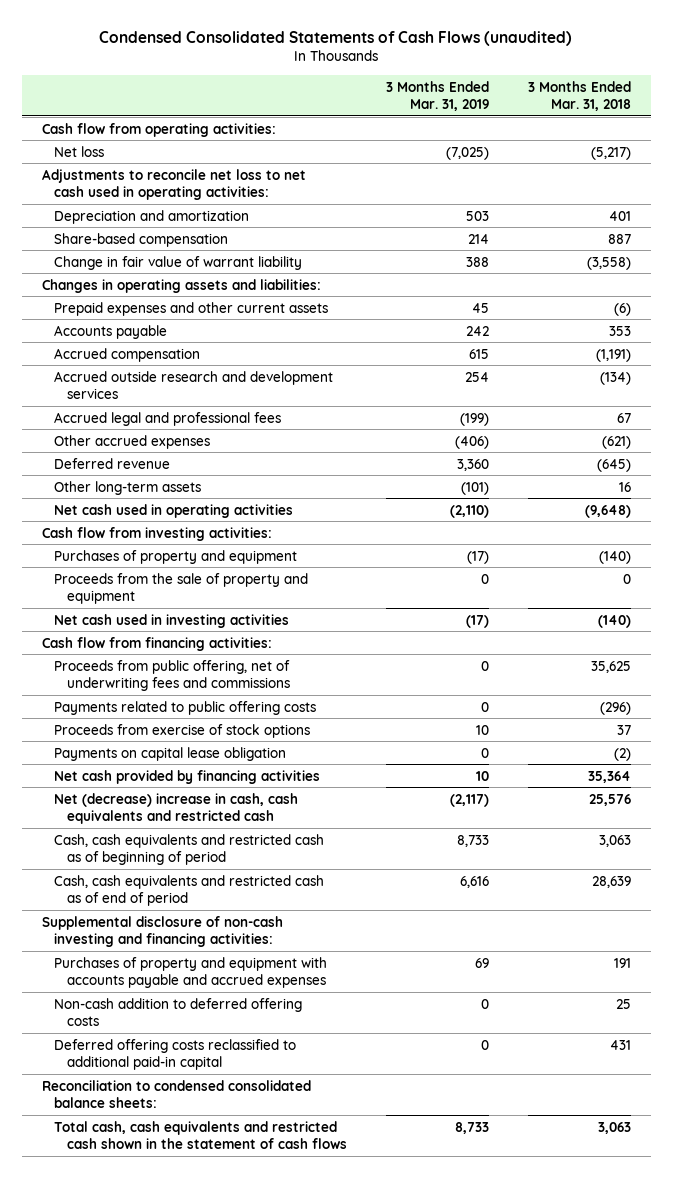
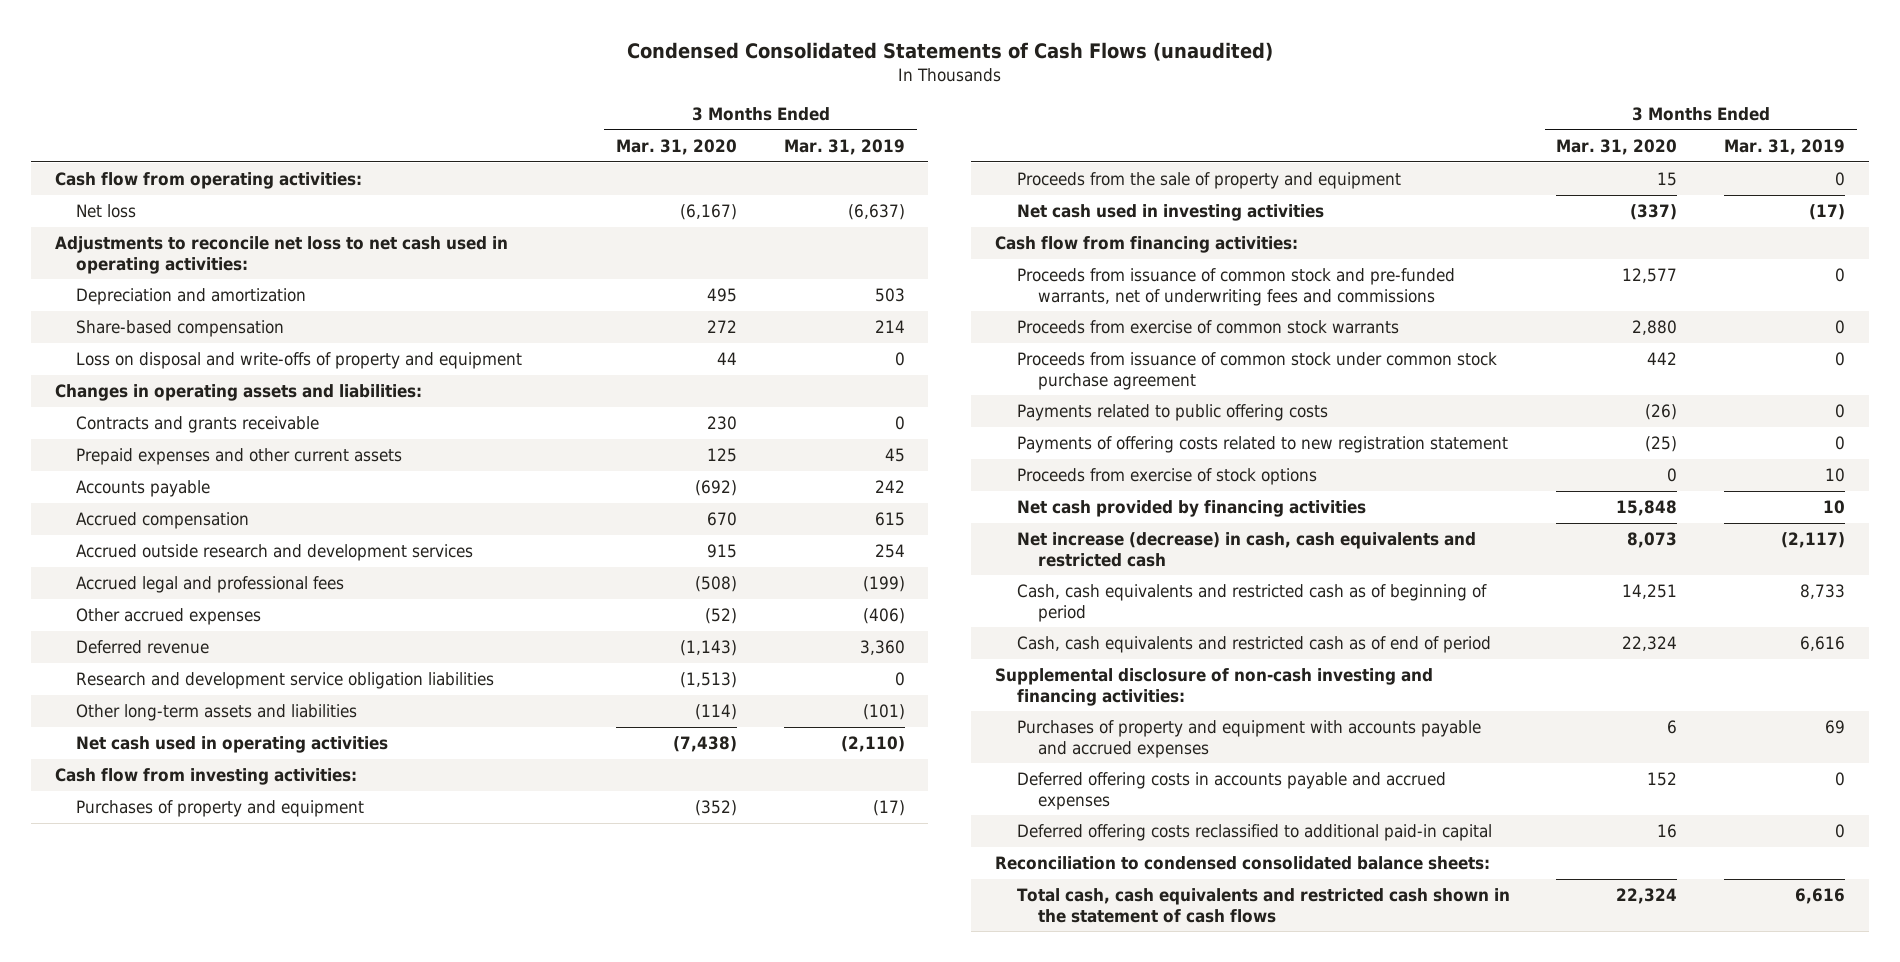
- | 3 Months Ended Mar. 31, 2019 | 3 Months Ended Mar. 31, 2018
+ | 3 Months Ended Mar. 31, 2020 | 3 Months Ended Mar. 31, 2019
- Net loss | (7,025) | (5,217)
+ Net loss | (6,167) | (6,637)
- Change in fair value of warrant liability | 388 | (3,558)
+ Loss on disposal and write-offs of property and equipment | 44 | 0
+ Contracts and grants receivable | 230 | 0
- Other long-term assets | (101) | 16
+ Research and development service obligation liabilities | (1,513) | 0
+ Other long-term assets and liabilities | (114) | (101)
- Proceeds from public offering, net of underwriting fees and commissions | 0 | 35,625
+ Proceeds from issuance of common stock and pre-funded warrants, net of underwriting fees and commissions | 12,577 | 0
+ Proceeds from exercise of common stock warrants | 2,880 | 0
+ Proceeds from issuance of common stock under common stock purchase agreement | 442 | 0
+ Payments of offering costs related to new registration statement | (25) | 0
- Payments on capital lease obligation | 0 | (2)
- Net (decrease) increase in cash, cash equivalents and restricted cash | (2,117) | 25,576
+ Net increase (decrease) in cash, cash equivalents and restricted cash | 8,073 | (2,117)
- Non-cash addition to deferred offering costs | 0 | 25
+ Deferred offering costs in accounts payable and accrued expenses | 152 | 0
- Total cash, cash equivalents and restricted cash shown in the statement of cash flows | 8,733 | 3,063
+ Total cash, cash equivalents and restricted cash shown in the statement of cash flows | 22,324 | 6,616

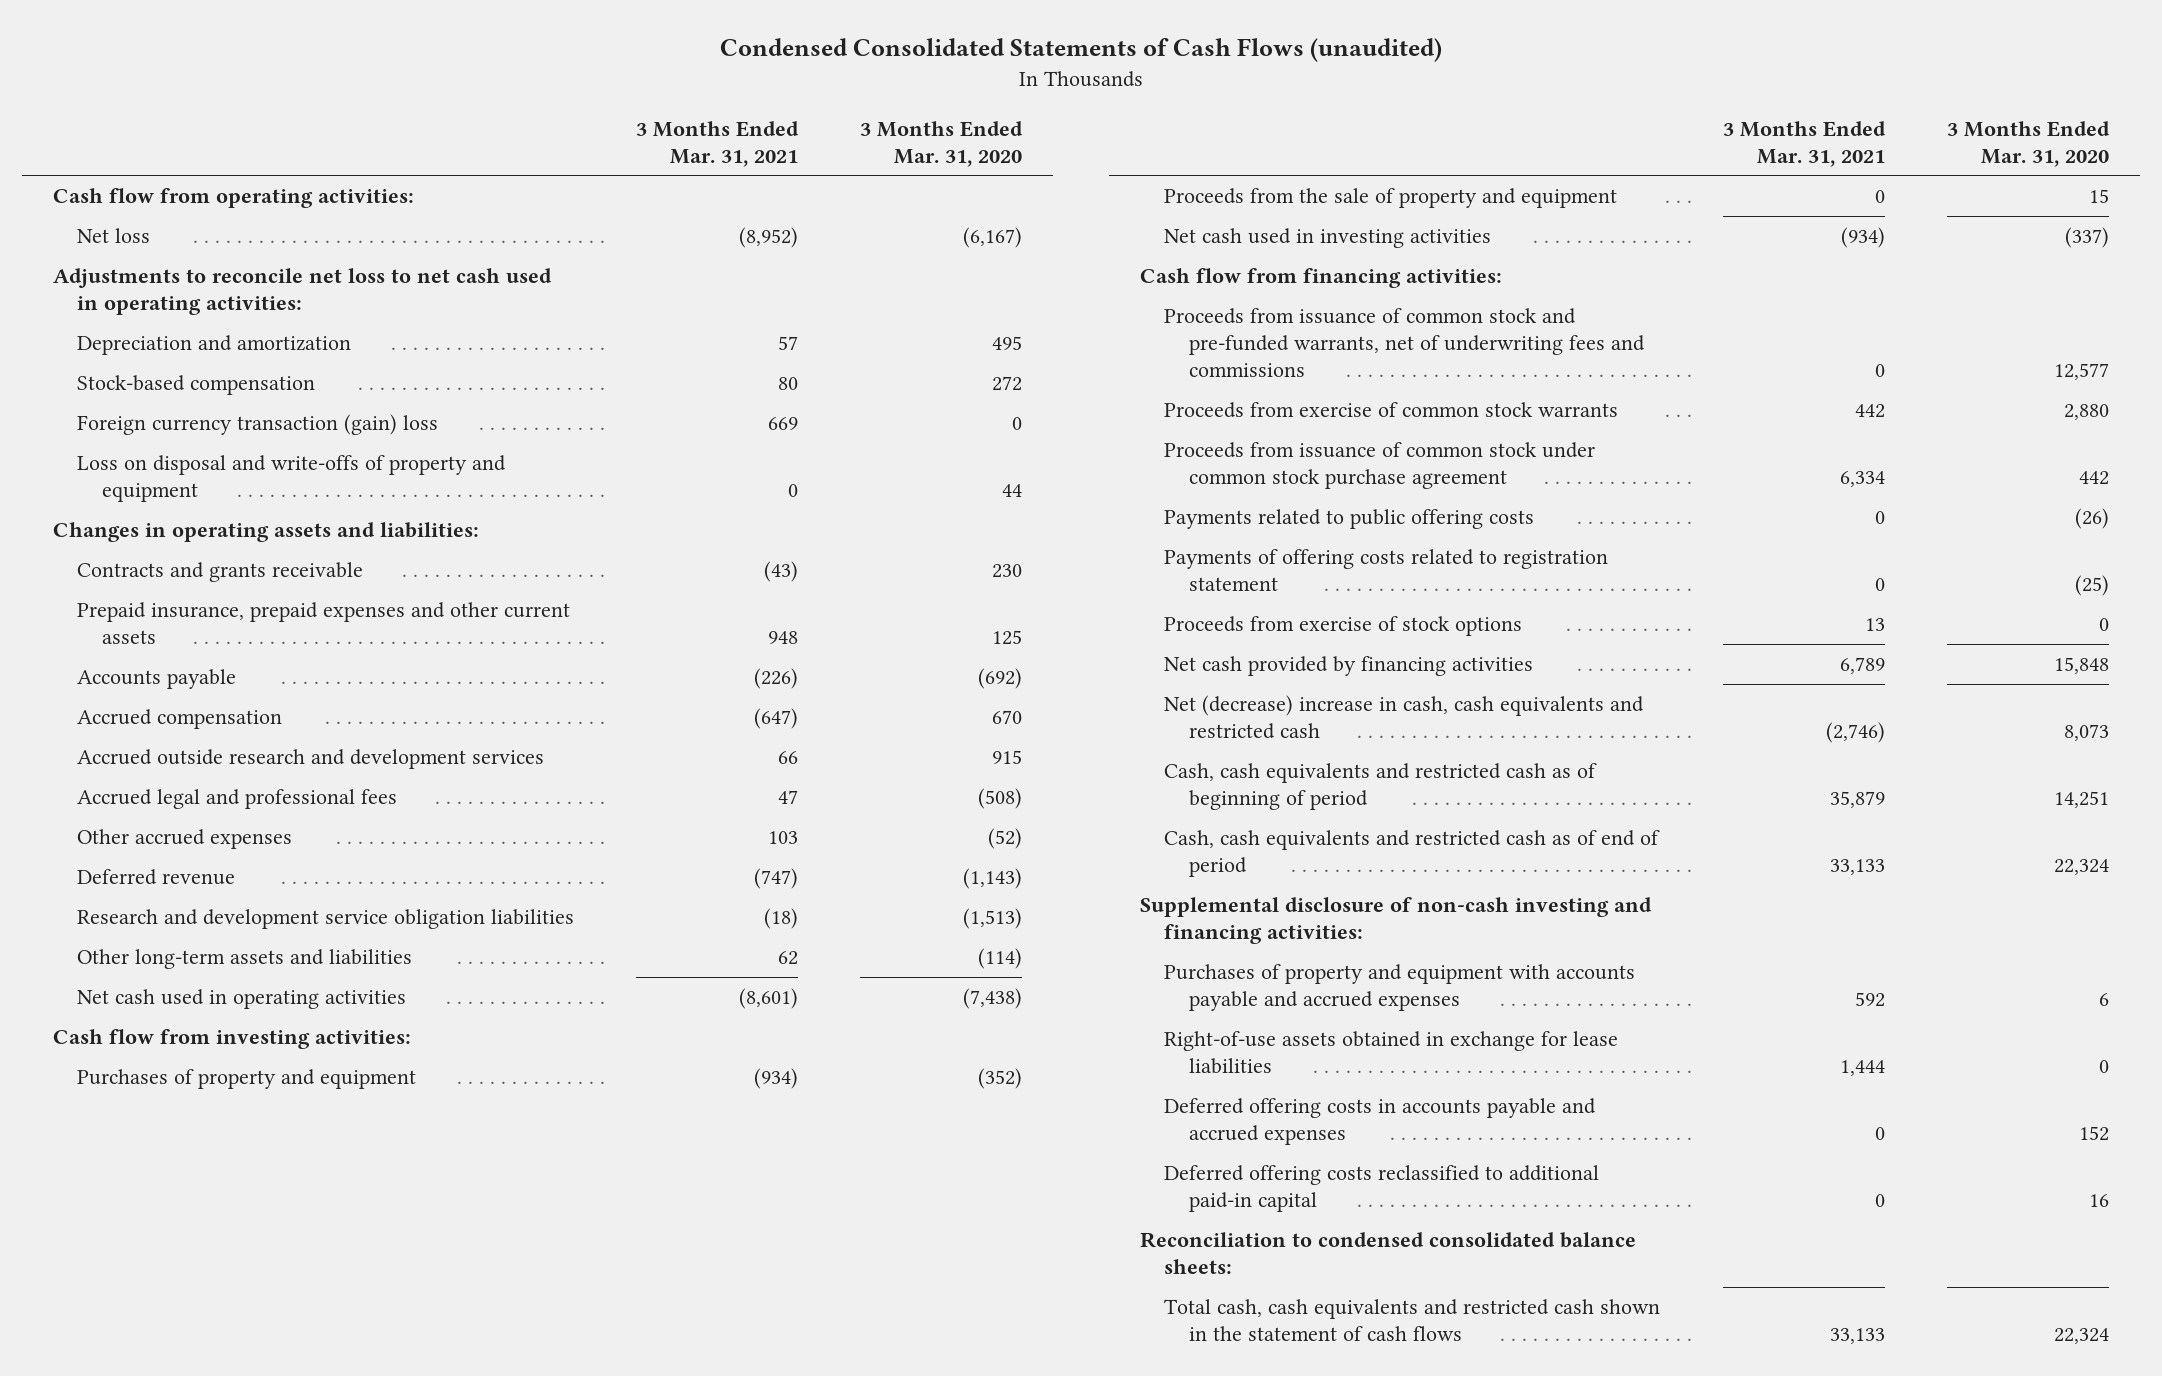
- | 3 Months Ended Mar. 31, 2020 | 3 Months Ended Mar. 31, 2019
+ | 3 Months Ended Mar. 31, 2021 | 3 Months Ended Mar. 31, 2020
- Share-based compensation | 272 | 214
+ Stock-based compensation | 80 | 272
+ Foreign currency transaction (gain) loss | 669 | 0
- Prepaid expenses and other current assets | 125 | 45
+ Prepaid insurance, prepaid expenses and other current assets | 948 | 125
- Payments of offering costs related to new registration statement | (25) | 0
+ Payments of offering costs related to registration statement | 0 | (25)
- Net increase (decrease) in cash, cash equivalents and restricted cash | 8,073 | (2,117)
+ Net (decrease) increase in cash, cash equivalents and restricted cash | (2,746) | 8,073
+ Right-of-use assets obtained in exchange for lease liabilities | 1,444 | 0

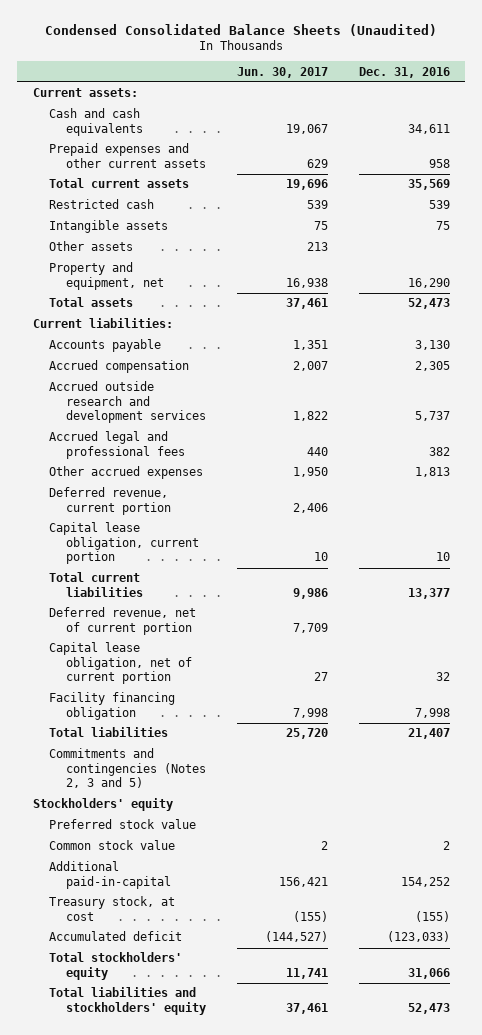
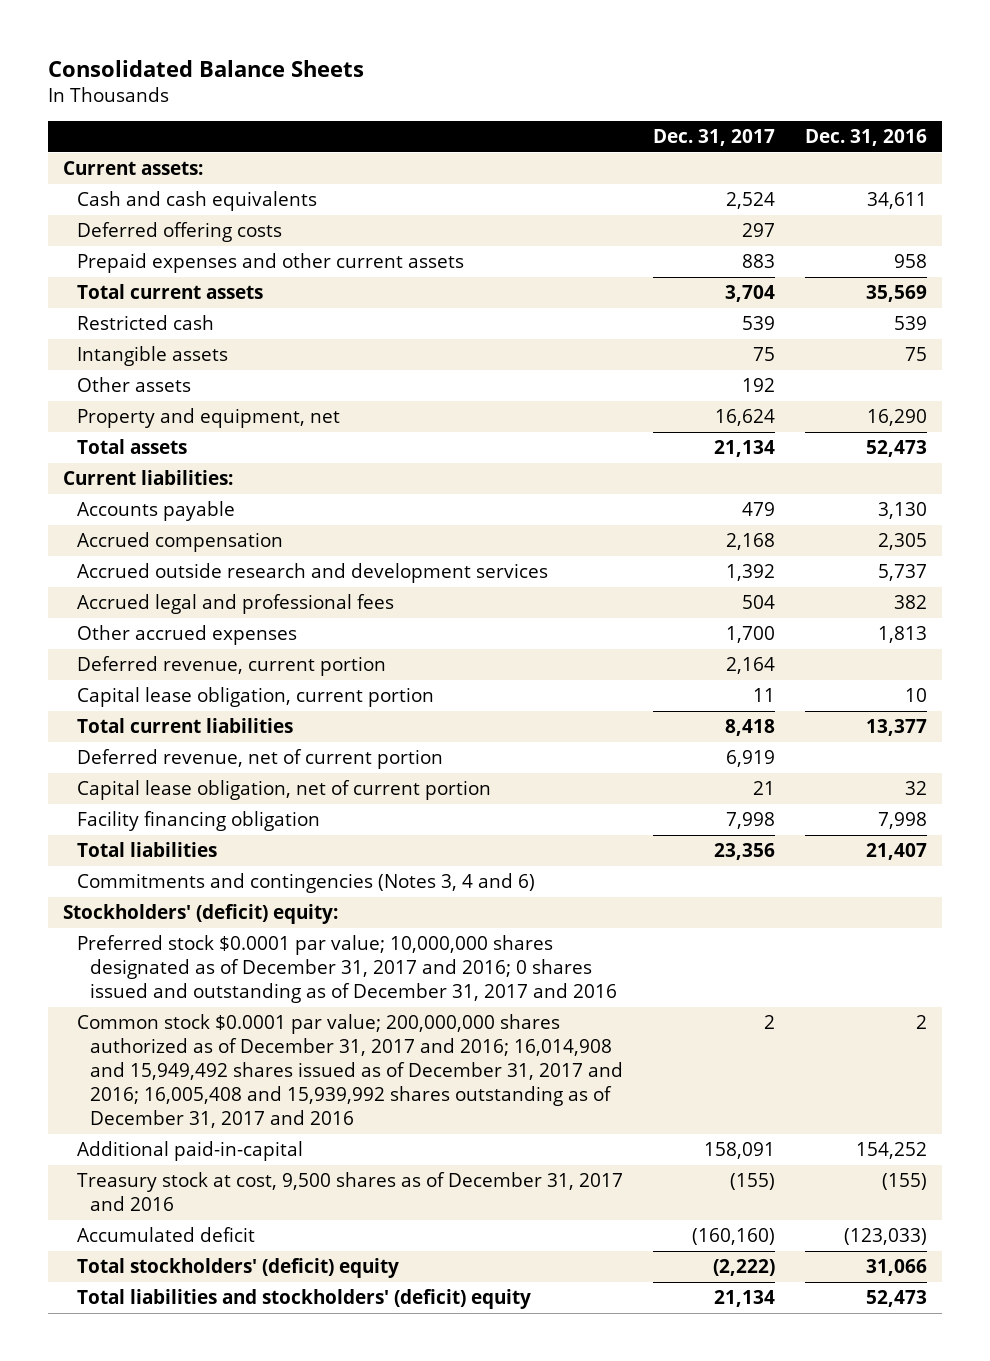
- Condensed Consolidated Balance Sheets (Unaudited)
+ Consolidated Balance Sheets
- | Jun. 30, 2017 | Dec. 31, 2016
+ | Dec. 31, 2017 | Dec. 31, 2016
+ Deferred offering costs | 297 |
- Commitments and contingencies (Notes 2, 3 and 5)
- Stockholders' equity
- Preferred stock value
- Common stock value | 2 | 2
+ Commitments and contingencies (Notes 3, 4 and 6)
+ Stockholders' (deficit) equity:
+ Preferred stock $0.0001 par value; 10,000,000 shares designated as of December 31, 2017 and 2016; 0 shares issued and outstanding as of December 31, 2017 and 2016
+ Common stock $0.0001 par value; 200,000,000 shares authorized as of December 31, 2017 and 2016; 16,014,908 and 15,949,492 shares issued as of December 31, 2017 and 2016; 16,005,408 and 15,939,992 shares outstanding as of December 31, 2017 and 2016 | 2 | 2
- Treasury stock, at cost | (155) | (155)
+ Treasury stock at cost, 9,500 shares as of December 31, 2017 and 2016 | (155) | (155)
- Total stockholders' equity | 11,741 | 31,066
- Total liabilities and stockholders' equity | 37,461 | 52,473
+ Total stockholders' (deficit) equity | (2,222) | 31,066
+ Total liabilities and stockholders' (deficit) equity | 21,134 | 52,473

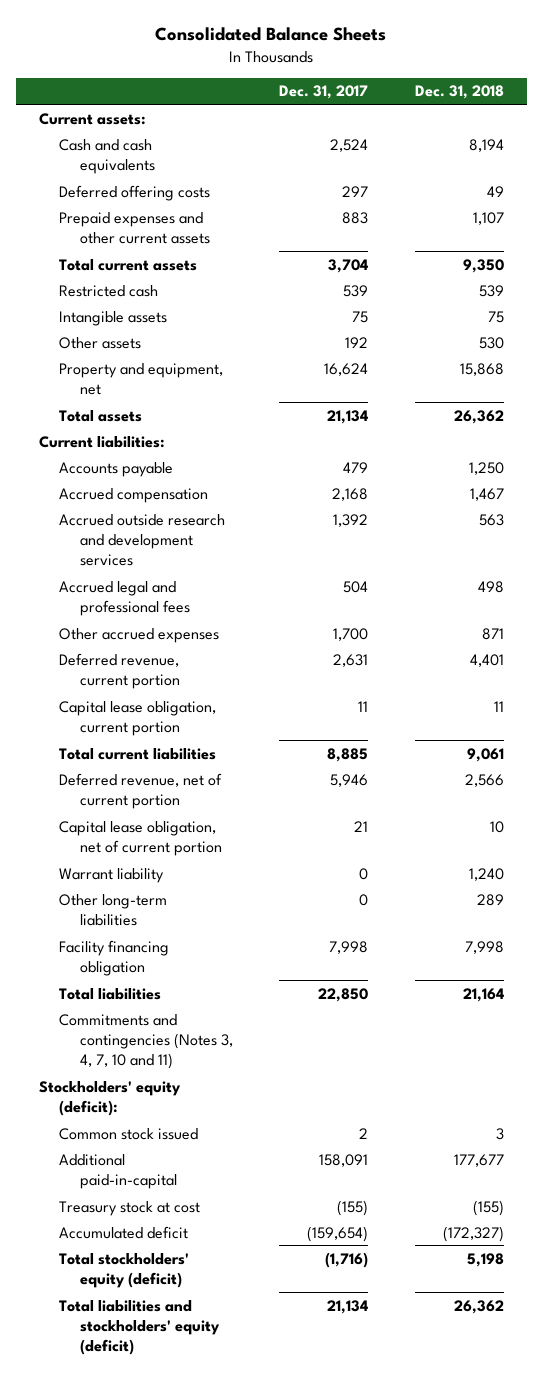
- | Dec. 31, 2017 | Dec. 31, 2016
+ | Dec. 31, 2017 | Dec. 31, 2018
- Deferred revenue, current portion | 2,164 |
+ Deferred revenue, current portion | 2,631 | 4,401
- Total current liabilities | 8,418 | 13,377
- Deferred revenue, net of current portion | 6,919 |
+ Total current liabilities | 8,885 | 9,061
+ Deferred revenue, net of current portion | 5,946 | 2,566
+ Warrant liability | 0 | 1,240
+ Other long-term liabilities | 0 | 289
- Total liabilities | 23,356 | 21,407
- Commitments and contingencies (Notes 3, 4 and 6)
- Stockholders' (deficit) equity:
- Preferred stock $0.0001 par value; 10,000,000 shares designated as of December 31, 2017 and 2016; 0 shares issued and outstanding as of December 31, 2017 and 2016
- Common stock $0.0001 par value; 200,000,000 shares authorized as of December 31, 2017 and 2016; 16,014,908 and 15,949,492 shares issued as of December 31, 2017 and 2016; 16,005,408 and 15,939,992 shares outstanding as of December 31, 2017 and 2016 | 2 | 2
+ Total liabilities | 22,850 | 21,164
+ Commitments and contingencies (Notes 3, 4, 7, 10 and 11)
+ Stockholders' equity (deficit):
+ Common stock issued | 2 | 3
- Treasury stock at cost, 9,500 shares as of December 31, 2017 and 2016 | (155) | (155)
- Accumulated deficit | (160,160) | (123,033)
- Total stockholders' (deficit) equity | (2,222) | 31,066
- Total liabilities and stockholders' (deficit) equity | 21,134 | 52,473
+ Treasury stock at cost | (155) | (155)
+ Accumulated deficit | (159,654) | (172,327)
+ Total stockholders' equity (deficit) | (1,716) | 5,198
+ Total liabilities and stockholders' equity (deficit) | 21,134 | 26,362

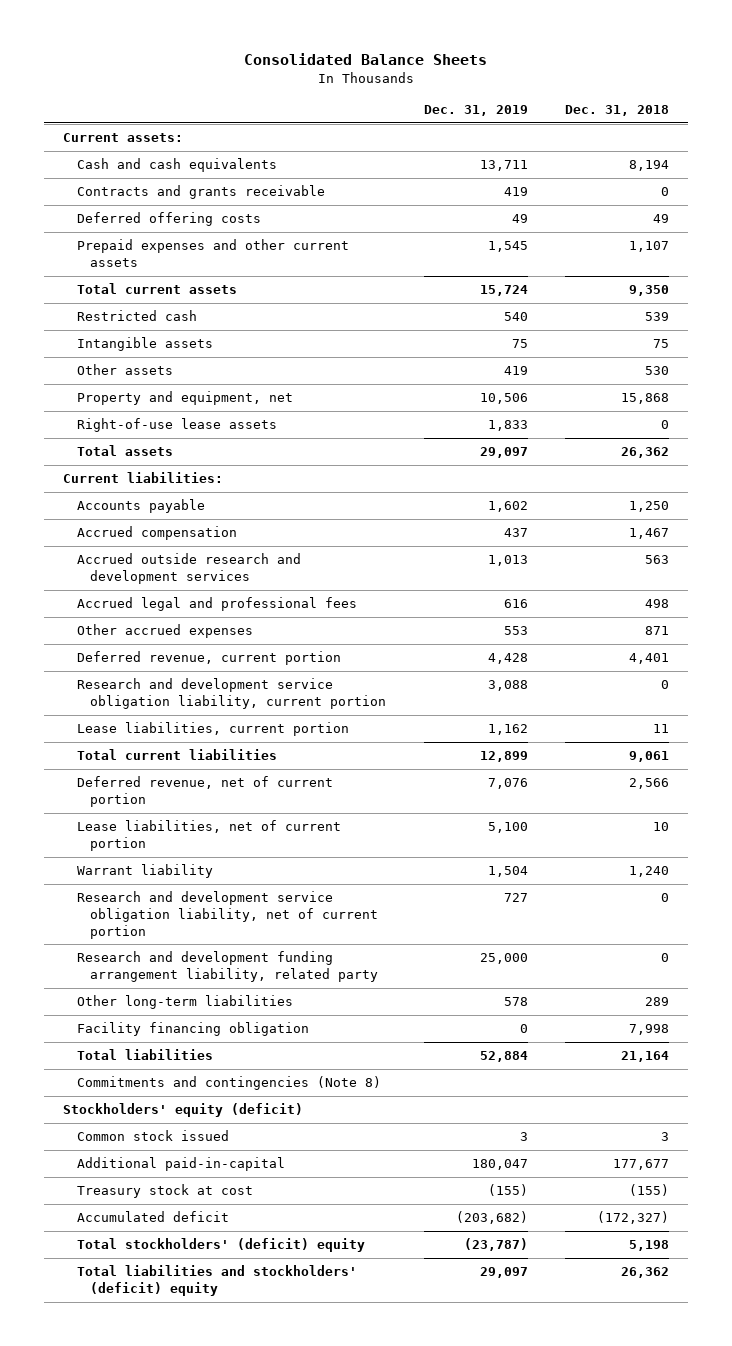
- | Dec. 31, 2017 | Dec. 31, 2018
+ | Dec. 31, 2019 | Dec. 31, 2018
+ Contracts and grants receivable | 419 | 0
+ Right-of-use lease assets | 1,833 | 0
- Capital lease obligation, current portion | 11 | 11
+ Research and development service obligation liability, current portion | 3,088 | 0
+ Lease liabilities, current portion | 1,162 | 11
- Capital lease obligation, net of current portion | 21 | 10
+ Lease liabilities, net of current portion | 5,100 | 10
+ Research and development service obligation liability, net of current portion | 727 | 0
+ Research and development funding arrangement liability, related party | 25,000 | 0
- Commitments and contingencies (Notes 3, 4, 7, 10 and 11)
- Stockholders' equity (deficit):
+ Commitments and contingencies (Note 8)
+ Stockholders' equity (deficit)
- Total stockholders' equity (deficit) | (1,716) | 5,198
- Total liabilities and stockholders' equity (deficit) | 21,134 | 26,362
+ Total stockholders' (deficit) equity | (23,787) | 5,198
+ Total liabilities and stockholders' (deficit) equity | 29,097 | 26,362

